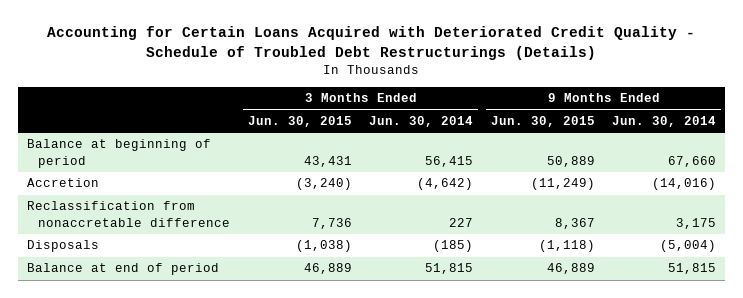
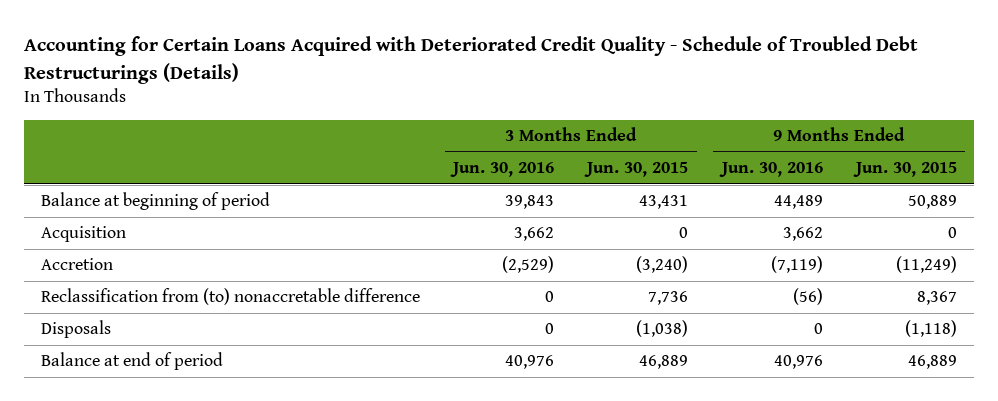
- | 3 Months Ended Jun. 30, 2015 | 3 Months Ended Jun. 30, 2014 | 9 Months Ended Jun. 30, 2015 | 9 Months Ended Jun. 30, 2014
+ | 3 Months Ended Jun. 30, 2016 | 3 Months Ended Jun. 30, 2015 | 9 Months Ended Jun. 30, 2016 | 9 Months Ended Jun. 30, 2015
+ Acquisition | 3,662 | 0 | 3,662 | 0
- Reclassification from nonaccretable difference | 7,736 | 227 | 8,367 | 3,175
+ Reclassification from (to) nonaccretable difference | 0 | 7,736 | (56) | 8,367

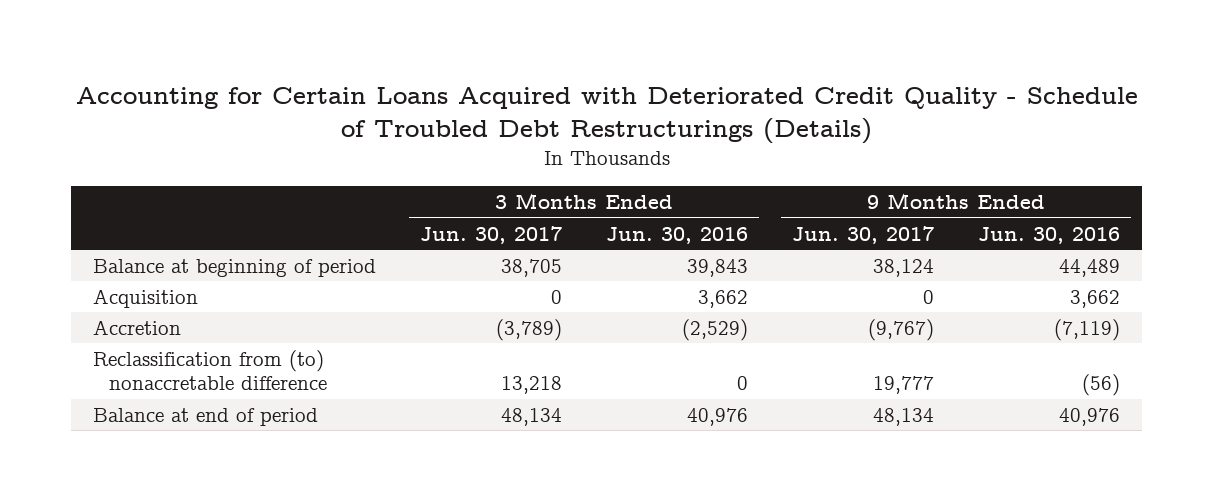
- | 3 Months Ended Jun. 30, 2016 | 3 Months Ended Jun. 30, 2015 | 9 Months Ended Jun. 30, 2016 | 9 Months Ended Jun. 30, 2015
+ | 3 Months Ended Jun. 30, 2017 | 3 Months Ended Jun. 30, 2016 | 9 Months Ended Jun. 30, 2017 | 9 Months Ended Jun. 30, 2016
- Disposals | 0 | (1,038) | 0 | (1,118)

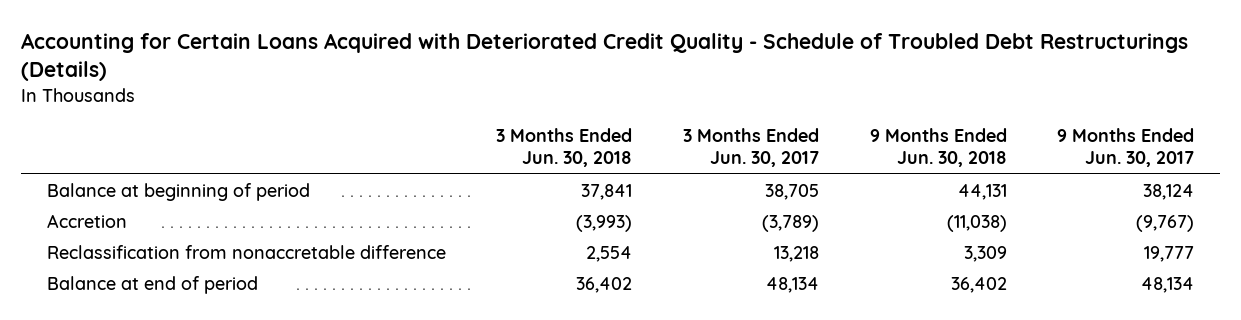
- | 3 Months Ended Jun. 30, 2017 | 3 Months Ended Jun. 30, 2016 | 9 Months Ended Jun. 30, 2017 | 9 Months Ended Jun. 30, 2016
+ | 3 Months Ended Jun. 30, 2018 | 3 Months Ended Jun. 30, 2017 | 9 Months Ended Jun. 30, 2018 | 9 Months Ended Jun. 30, 2017
- Acquisition | 0 | 3,662 | 0 | 3,662
- Reclassification from (to) nonaccretable difference | 13,218 | 0 | 19,777 | (56)
+ Reclassification from nonaccretable difference | 2,554 | 13,218 | 3,309 | 19,777

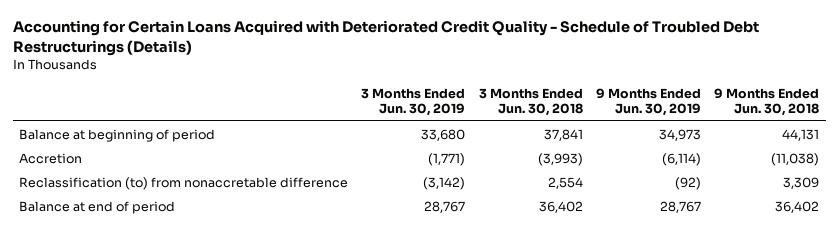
- | 3 Months Ended Jun. 30, 2018 | 3 Months Ended Jun. 30, 2017 | 9 Months Ended Jun. 30, 2018 | 9 Months Ended Jun. 30, 2017
+ | 3 Months Ended Jun. 30, 2019 | 3 Months Ended Jun. 30, 2018 | 9 Months Ended Jun. 30, 2019 | 9 Months Ended Jun. 30, 2018
- Reclassification from nonaccretable difference | 2,554 | 13,218 | 3,309 | 19,777
+ Reclassification (to) from nonaccretable difference | (3,142) | 2,554 | (92) | 3,309

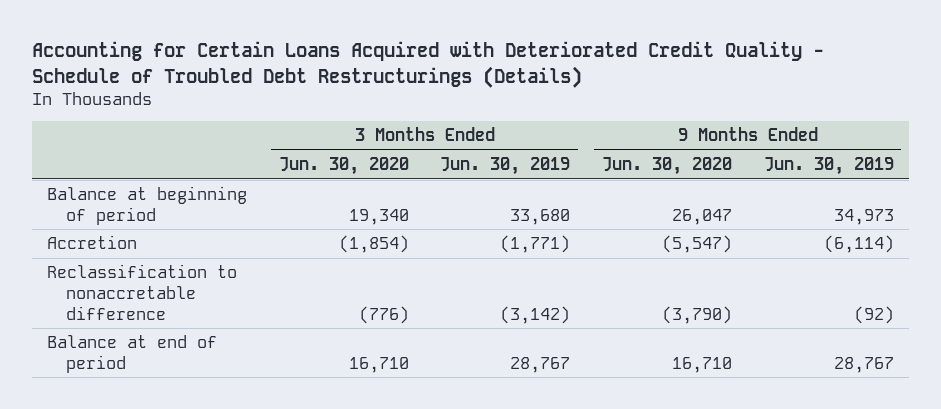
- | 3 Months Ended Jun. 30, 2019 | 3 Months Ended Jun. 30, 2018 | 9 Months Ended Jun. 30, 2019 | 9 Months Ended Jun. 30, 2018
+ | 3 Months Ended Jun. 30, 2020 | 3 Months Ended Jun. 30, 2019 | 9 Months Ended Jun. 30, 2020 | 9 Months Ended Jun. 30, 2019
- Reclassification (to) from nonaccretable difference | (3,142) | 2,554 | (92) | 3,309
+ Reclassification to nonaccretable difference | (776) | (3,142) | (3,790) | (92)

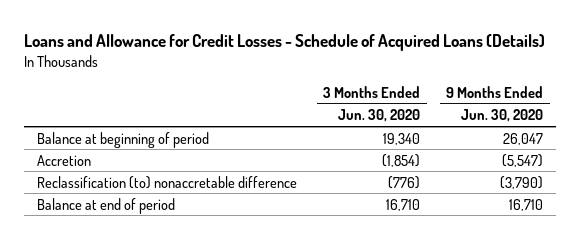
- Accounting for Certain Loans Acquired with Deteriorated Credit Quality - Schedule of Troubled Debt Restructurings (Details)
+ Loans and Allowance for Credit Losses - Schedule of Acquired Loans (Details)
- | 3 Months Ended Jun. 30, 2020 | 3 Months Ended Jun. 30, 2019 | 9 Months Ended Jun. 30, 2020 | 9 Months Ended Jun. 30, 2019
+ | 3 Months Ended Jun. 30, 2020 | 9 Months Ended Jun. 30, 2020
- Reclassification to nonaccretable difference | (776) | (3,142) | (3,790) | (92)
+ Reclassification (to) nonaccretable difference | (776) | (3,790)

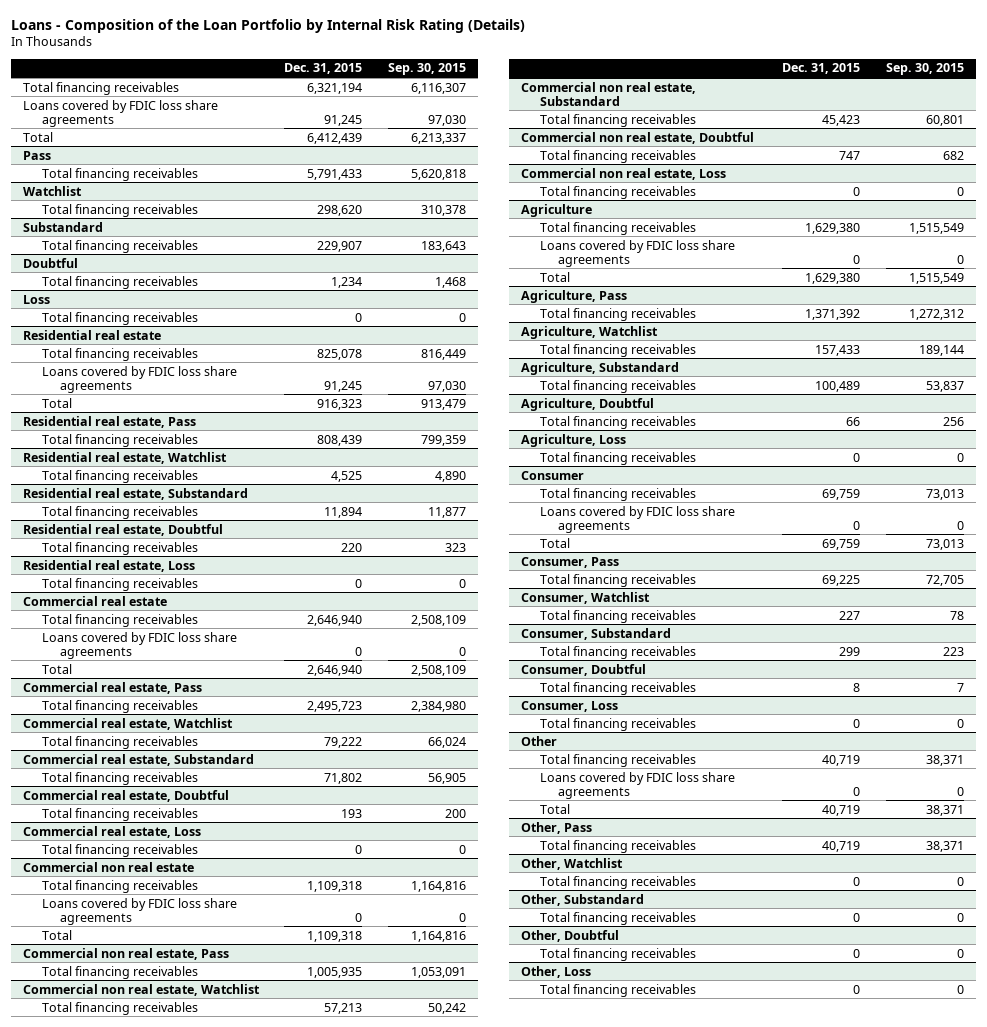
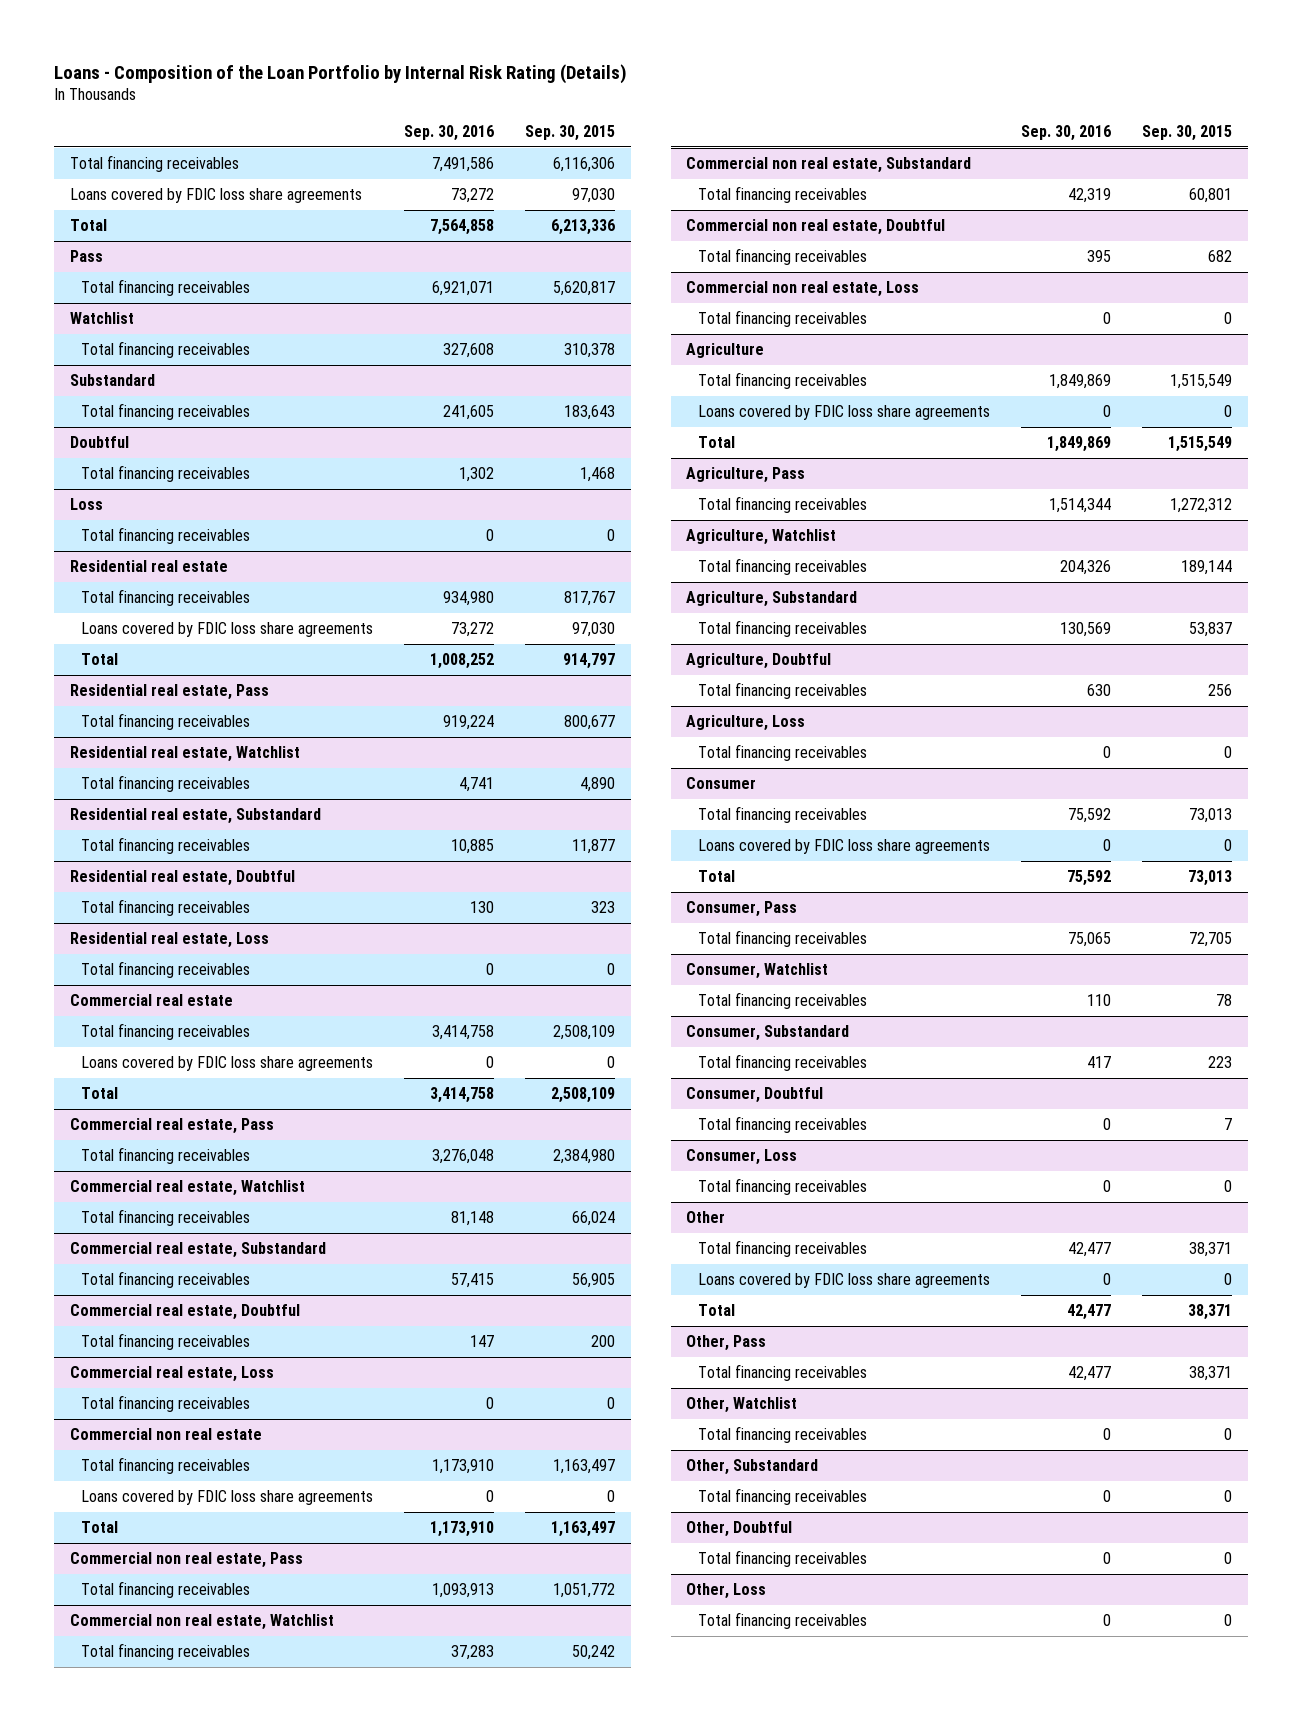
- | Dec. 31, 2015 | Sep. 30, 2015
+ | Sep. 30, 2016 | Sep. 30, 2015
- Total financing receivables | 6,321,194 | 6,116,307
+ Total financing receivables | 7,491,586 | 6,116,306
- Total | 6,412,439 | 6,213,337
+ Total | 7,564,858 | 6,213,336
@ Pass
- Total financing receivables | 5,791,433 | 5,620,818
+ Total financing receivables | 6,921,071 | 5,620,817
@ Residential real estate
- Total financing receivables | 825,078 | 816,449
+ Total financing receivables | 934,980 | 817,767
- Total | 916,323 | 913,479
+ Total | 1,008,252 | 914,797
@ Residential real estate, Pass
- Total financing receivables | 808,439 | 799,359
+ Total financing receivables | 919,224 | 800,677
@ Commercial non real estate
- Total financing receivables | 1,109,318 | 1,164,816
+ Total financing receivables | 1,173,910 | 1,163,497
- Total | 1,109,318 | 1,164,816
+ Total | 1,173,910 | 1,163,497
@ Commercial non real estate, Pass
- Total financing receivables | 1,005,935 | 1,053,091
+ Total financing receivables | 1,093,913 | 1,051,772

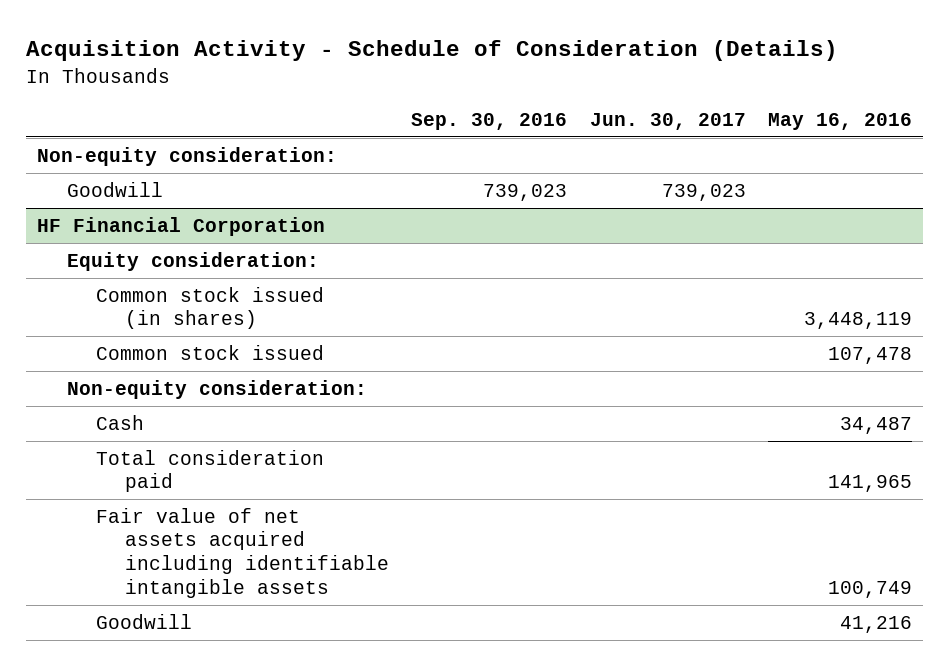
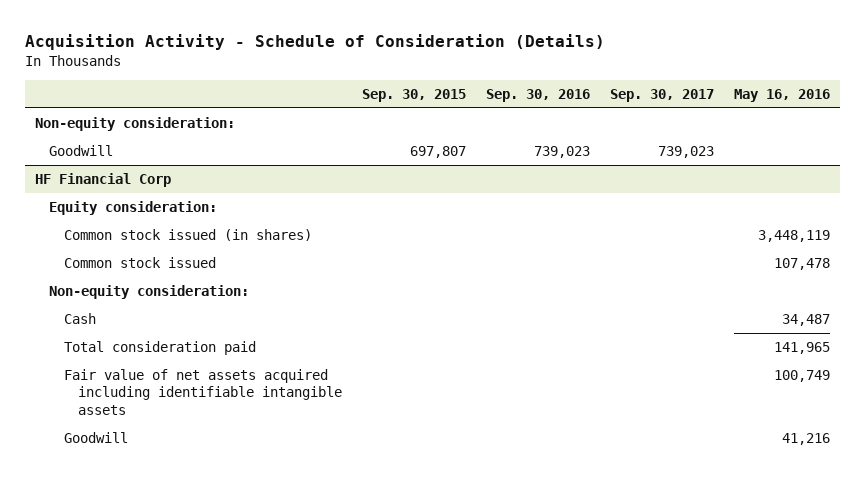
- | Sep. 30, 2016 | Jun. 30, 2017 | May 16, 2016
+ | Sep. 30, 2015 | Sep. 30, 2016 | Sep. 30, 2017 | May 16, 2016
- HF Financial Corporation
+ HF Financial Corp

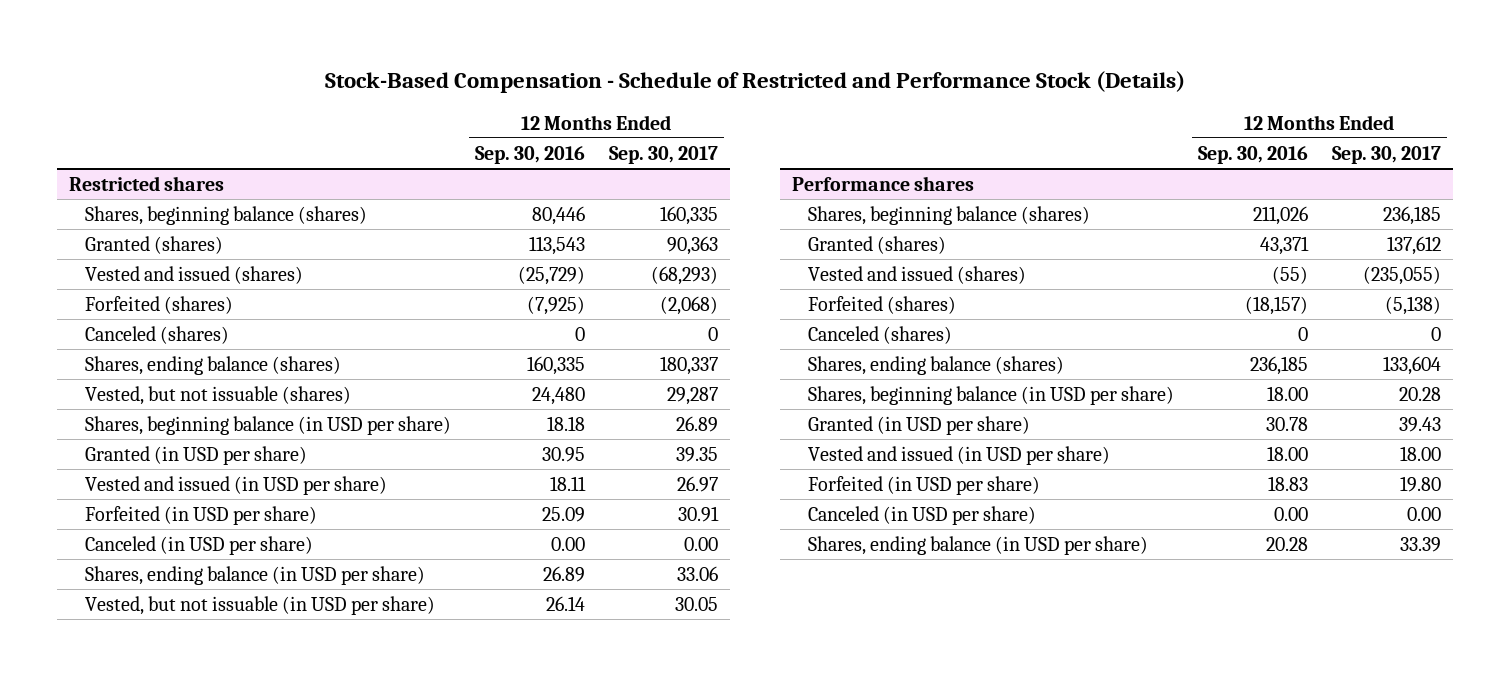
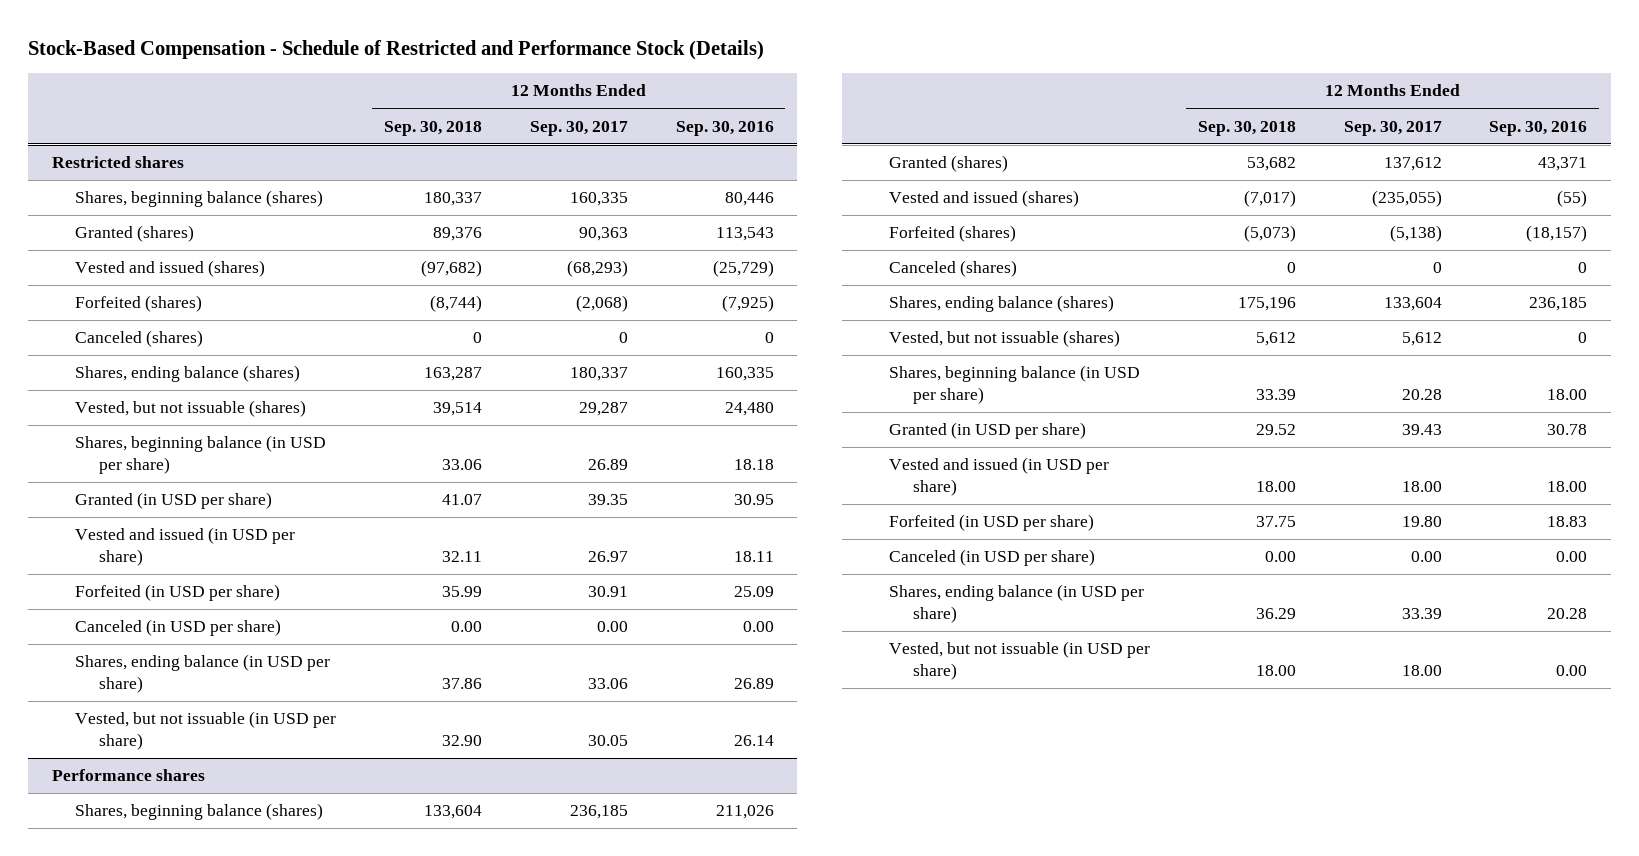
- | 12 Months Ended Sep. 30, 2016 | 12 Months Ended Sep. 30, 2017
+ | 12 Months Ended Sep. 30, 2018 | 12 Months Ended Sep. 30, 2017 | 12 Months Ended Sep. 30, 2016
@ Performance shares
+ Vested, but not issuable (shares) | 5,612 | 5,612 | 0
+ Vested, but not issuable (in USD per share) | 18.00 | 18.00 | 0.00

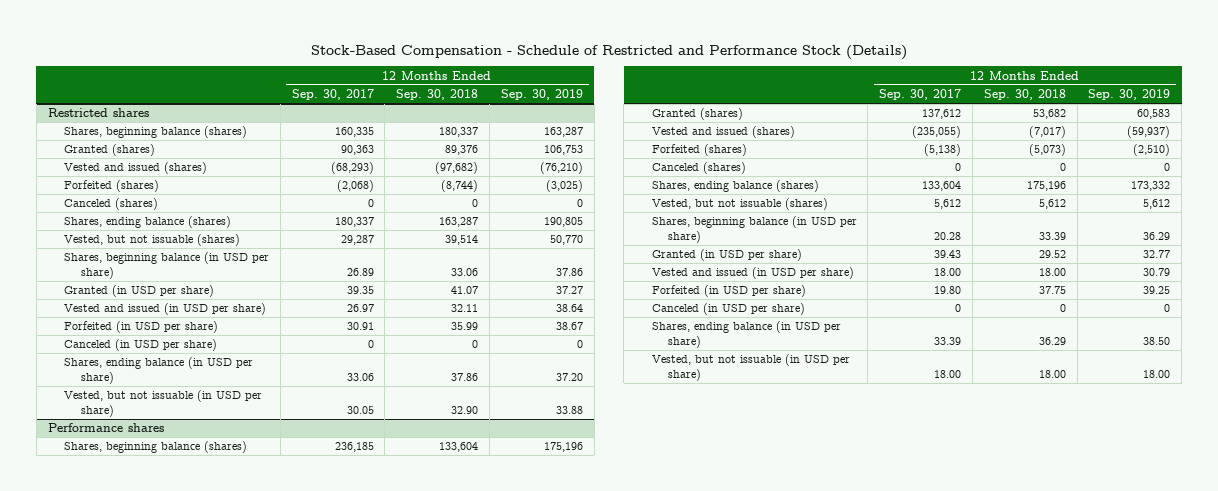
- | 12 Months Ended Sep. 30, 2018 | 12 Months Ended Sep. 30, 2017 | 12 Months Ended Sep. 30, 2016
+ | 12 Months Ended Sep. 30, 2017 | 12 Months Ended Sep. 30, 2018 | 12 Months Ended Sep. 30, 2019
@ Restricted shares
- Canceled (in USD per share) | 0.00 | 0.00 | 0.00
+ Canceled (in USD per share) | 0 | 0 | 0
@ Performance shares
- Canceled (in USD per share) | 0.00 | 0.00 | 0.00
+ Canceled (in USD per share) | 0 | 0 | 0

